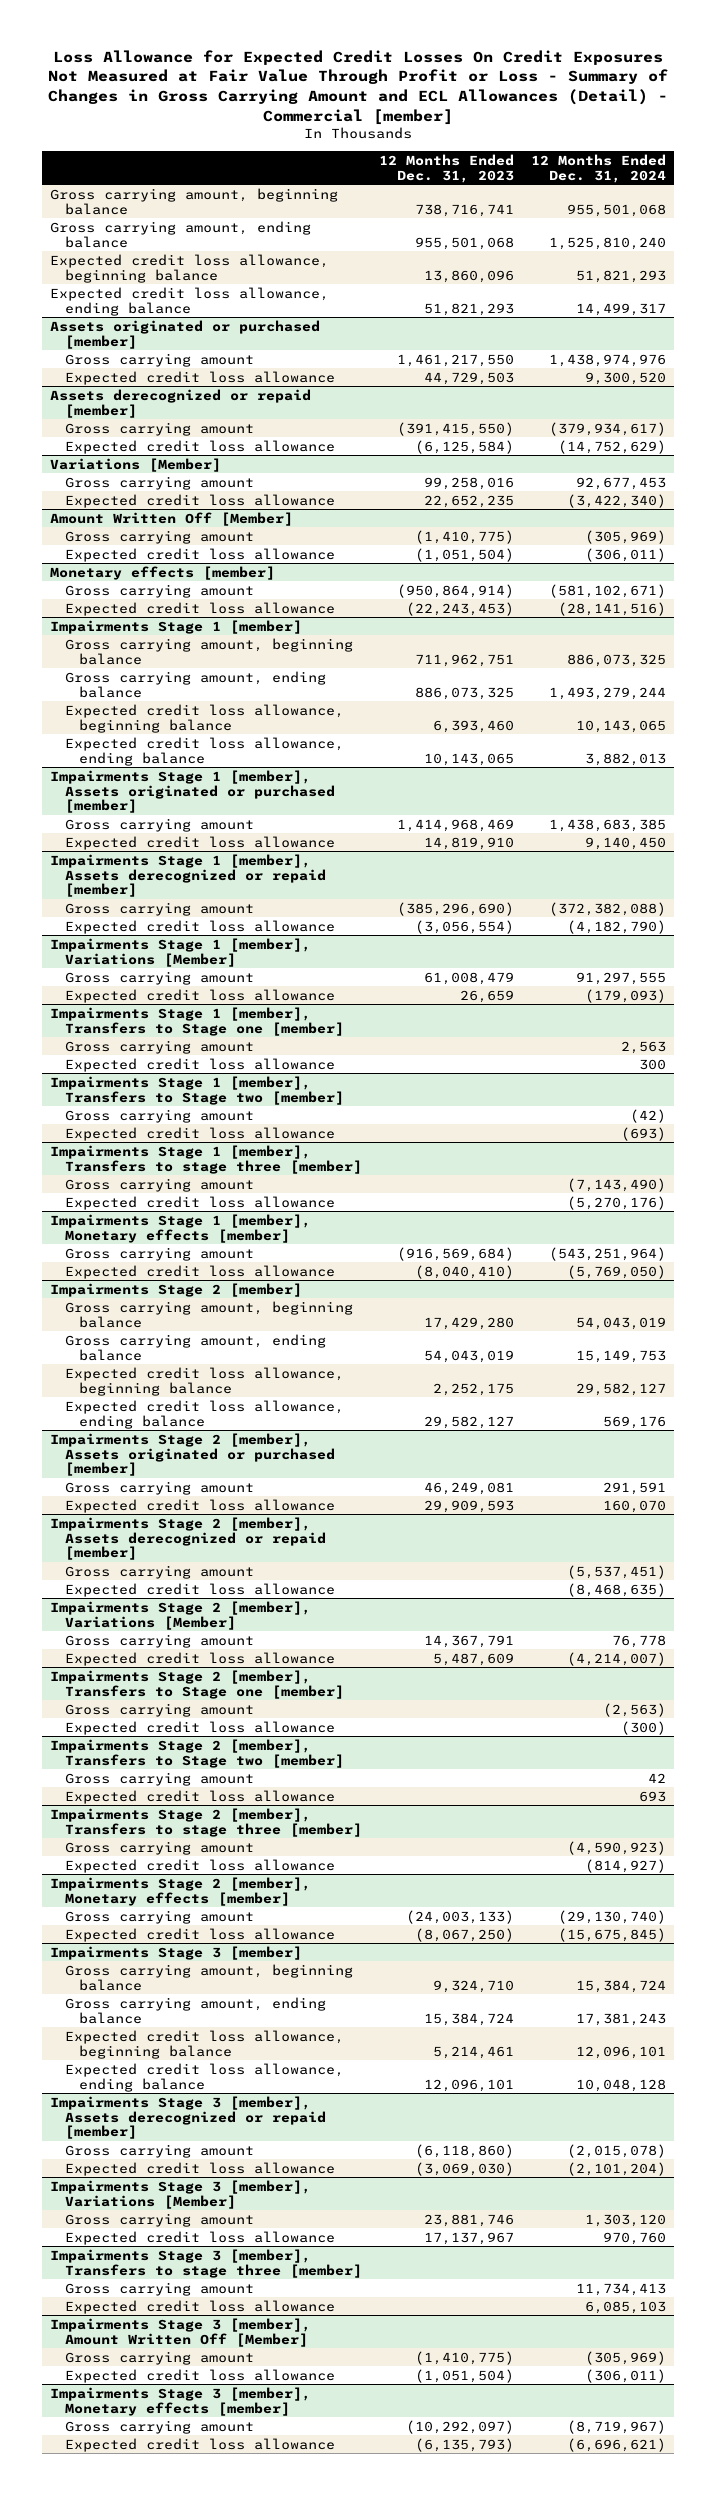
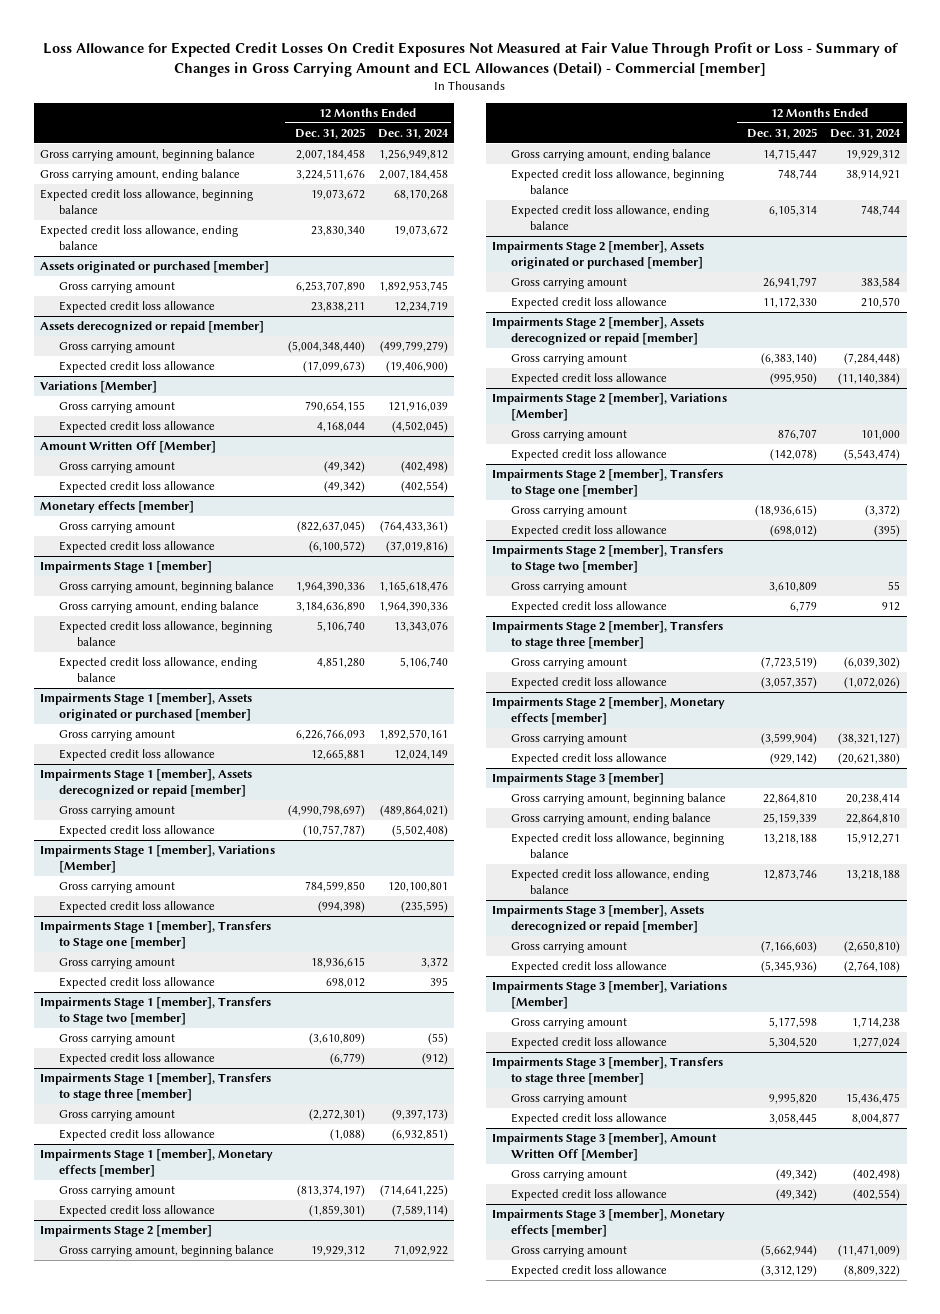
- | 12 Months Ended Dec. 31, 2023 | 12 Months Ended Dec. 31, 2024
+ | 12 Months Ended Dec. 31, 2025 | 12 Months Ended Dec. 31, 2024
- Gross carrying amount, beginning balance | 738,716,741 | 955,501,068
- Gross carrying amount, ending balance | 955,501,068 | 1,525,810,240
- Expected credit loss allowance, beginning balance | 13,860,096 | 51,821,293
- Expected credit loss allowance, ending balance | 51,821,293 | 14,499,317
+ Gross carrying amount, beginning balance | 2,007,184,458 | 1,256,949,812
+ Gross carrying amount, ending balance | 3,224,511,676 | 2,007,184,458
+ Expected credit loss allowance, beginning balance | 19,073,672 | 68,170,268
+ Expected credit loss allowance, ending balance | 23,830,340 | 19,073,672
@ Assets originated or purchased [member]
- Gross carrying amount | 1,461,217,550 | 1,438,974,976
- Expected credit loss allowance | 44,729,503 | 9,300,520
+ Gross carrying amount | 6,253,707,890 | 1,892,953,745
+ Expected credit loss allowance | 23,838,211 | 12,234,719
@ Assets derecognized or repaid [member]
- Gross carrying amount | (391,415,550) | (379,934,617)
- Expected credit loss allowance | (6,125,584) | (14,752,629)
+ Gross carrying amount | (5,004,348,440) | (499,799,279)
+ Expected credit loss allowance | (17,099,673) | (19,406,900)
@ Variations [Member]
- Gross carrying amount | 99,258,016 | 92,677,453
- Expected credit loss allowance | 22,652,235 | (3,422,340)
+ Gross carrying amount | 790,654,155 | 121,916,039
+ Expected credit loss allowance | 4,168,044 | (4,502,045)
@ Amount Written Off [Member]
- Gross carrying amount | (1,410,775) | (305,969)
- Expected credit loss allowance | (1,051,504) | (306,011)
+ Gross carrying amount | (49,342) | (402,498)
+ Expected credit loss allowance | (49,342) | (402,554)
@ Monetary effects [member]
- Gross carrying amount | (950,864,914) | (581,102,671)
- Expected credit loss allowance | (22,243,453) | (28,141,516)
+ Gross carrying amount | (822,637,045) | (764,433,361)
+ Expected credit loss allowance | (6,100,572) | (37,019,816)
@ Impairments Stage 1 [member]
- Gross carrying amount, beginning balance | 711,962,751 | 886,073,325
- Gross carrying amount, ending balance | 886,073,325 | 1,493,279,244
- Expected credit loss allowance, beginning balance | 6,393,460 | 10,143,065
- Expected credit loss allowance, ending balance | 10,143,065 | 3,882,013
+ Gross carrying amount, beginning balance | 1,964,390,336 | 1,165,618,476
+ Gross carrying amount, ending balance | 3,184,636,890 | 1,964,390,336
+ Expected credit loss allowance, beginning balance | 5,106,740 | 13,343,076
+ Expected credit loss allowance, ending balance | 4,851,280 | 5,106,740
@ Impairments Stage 1 [member], Assets originated or purchased [member]
- Gross carrying amount | 1,414,968,469 | 1,438,683,385
- Expected credit loss allowance | 14,819,910 | 9,140,450
+ Gross carrying amount | 6,226,766,093 | 1,892,570,161
+ Expected credit loss allowance | 12,665,881 | 12,024,149
@ Impairments Stage 1 [member], Assets derecognized or repaid [member]
- Gross carrying amount | (385,296,690) | (372,382,088)
- Expected credit loss allowance | (3,056,554) | (4,182,790)
+ Gross carrying amount | (4,990,798,697) | (489,864,021)
+ Expected credit loss allowance | (10,757,787) | (5,502,408)
@ Impairments Stage 1 [member], Variations [Member]
- Gross carrying amount | 61,008,479 | 91,297,555
- Expected credit loss allowance | 26,659 | (179,093)
+ Gross carrying amount | 784,599,850 | 120,100,801
+ Expected credit loss allowance | (994,398) | (235,595)
@ Impairments Stage 1 [member], Transfers to Stage one [member]
- Gross carrying amount | | 2,563
- Expected credit loss allowance | | 300
+ Gross carrying amount | 18,936,615 | 3,372
+ Expected credit loss allowance | 698,012 | 395
@ Impairments Stage 1 [member], Transfers to Stage two [member]
- Gross carrying amount | | (42)
- Expected credit loss allowance | | (693)
+ Gross carrying amount | (3,610,809) | (55)
+ Expected credit loss allowance | (6,779) | (912)
@ Impairments Stage 1 [member], Transfers to stage three [member]
- Gross carrying amount | | (7,143,490)
- Expected credit loss allowance | | (5,270,176)
+ Gross carrying amount | (2,272,301) | (9,397,173)
+ Expected credit loss allowance | (1,088) | (6,932,851)
@ Impairments Stage 1 [member], Monetary effects [member]
- Gross carrying amount | (916,569,684) | (543,251,964)
- Expected credit loss allowance | (8,040,410) | (5,769,050)
+ Gross carrying amount | (813,374,197) | (714,641,225)
+ Expected credit loss allowance | (1,859,301) | (7,589,114)
@ Impairments Stage 2 [member]
- Gross carrying amount, beginning balance | 17,429,280 | 54,043,019
- Gross carrying amount, ending balance | 54,043,019 | 15,149,753
- Expected credit loss allowance, beginning balance | 2,252,175 | 29,582,127
- Expected credit loss allowance, ending balance | 29,582,127 | 569,176
+ Gross carrying amount, beginning balance | 19,929,312 | 71,092,922
+ Gross carrying amount, ending balance | 14,715,447 | 19,929,312
+ Expected credit loss allowance, beginning balance | 748,744 | 38,914,921
+ Expected credit loss allowance, ending balance | 6,105,314 | 748,744
@ Impairments Stage 2 [member], Assets originated or purchased [member]
- Gross carrying amount | 46,249,081 | 291,591
- Expected credit loss allowance | 29,909,593 | 160,070
+ Gross carrying amount | 26,941,797 | 383,584
+ Expected credit loss allowance | 11,172,330 | 210,570
@ Impairments Stage 2 [member], Assets derecognized or repaid [member]
- Gross carrying amount | | (5,537,451)
- Expected credit loss allowance | | (8,468,635)
+ Gross carrying amount | (6,383,140) | (7,284,448)
+ Expected credit loss allowance | (995,950) | (11,140,384)
@ Impairments Stage 2 [member], Variations [Member]
- Gross carrying amount | 14,367,791 | 76,778
- Expected credit loss allowance | 5,487,609 | (4,214,007)
+ Gross carrying amount | 876,707 | 101,000
+ Expected credit loss allowance | (142,078) | (5,543,474)
@ Impairments Stage 2 [member], Transfers to Stage one [member]
- Gross carrying amount | | (2,563)
- Expected credit loss allowance | | (300)
+ Gross carrying amount | (18,936,615) | (3,372)
+ Expected credit loss allowance | (698,012) | (395)
@ Impairments Stage 2 [member], Transfers to Stage two [member]
- Gross carrying amount | | 42
- Expected credit loss allowance | | 693
+ Gross carrying amount | 3,610,809 | 55
+ Expected credit loss allowance | 6,779 | 912
@ Impairments Stage 2 [member], Transfers to stage three [member]
- Gross carrying amount | | (4,590,923)
- Expected credit loss allowance | | (814,927)
+ Gross carrying amount | (7,723,519) | (6,039,302)
+ Expected credit loss allowance | (3,057,357) | (1,072,026)
@ Impairments Stage 2 [member], Monetary effects [member]
- Gross carrying amount | (24,003,133) | (29,130,740)
- Expected credit loss allowance | (8,067,250) | (15,675,845)
+ Gross carrying amount | (3,599,904) | (38,321,127)
+ Expected credit loss allowance | (929,142) | (20,621,380)
@ Impairments Stage 3 [member]
- Gross carrying amount, beginning balance | 9,324,710 | 15,384,724
- Gross carrying amount, ending balance | 15,384,724 | 17,381,243
- Expected credit loss allowance, beginning balance | 5,214,461 | 12,096,101
- Expected credit loss allowance, ending balance | 12,096,101 | 10,048,128
+ Gross carrying amount, beginning balance | 22,864,810 | 20,238,414
+ Gross carrying amount, ending balance | 25,159,339 | 22,864,810
+ Expected credit loss allowance, beginning balance | 13,218,188 | 15,912,271
+ Expected credit loss allowance, ending balance | 12,873,746 | 13,218,188
@ Impairments Stage 3 [member], Assets derecognized or repaid [member]
- Gross carrying amount | (6,118,860) | (2,015,078)
- Expected credit loss allowance | (3,069,030) | (2,101,204)
+ Gross carrying amount | (7,166,603) | (2,650,810)
+ Expected credit loss allowance | (5,345,936) | (2,764,108)
@ Impairments Stage 3 [member], Variations [Member]
- Gross carrying amount | 23,881,746 | 1,303,120
- Expected credit loss allowance | 17,137,967 | 970,760
+ Gross carrying amount | 5,177,598 | 1,714,238
+ Expected credit loss allowance | 5,304,520 | 1,277,024
@ Impairments Stage 3 [member], Transfers to stage three [member]
- Gross carrying amount | | 11,734,413
- Expected credit loss allowance | | 6,085,103
+ Gross carrying amount | 9,995,820 | 15,436,475
+ Expected credit loss allowance | 3,058,445 | 8,004,877
@ Impairments Stage 3 [member], Amount Written Off [Member]
- Gross carrying amount | (1,410,775) | (305,969)
- Expected credit loss allowance | (1,051,504) | (306,011)
+ Gross carrying amount | (49,342) | (402,498)
+ Expected credit loss allowance | (49,342) | (402,554)
@ Impairments Stage 3 [member], Monetary effects [member]
- Gross carrying amount | (10,292,097) | (8,719,967)
- Expected credit loss allowance | (6,135,793) | (6,696,621)
+ Gross carrying amount | (5,662,944) | (11,471,009)
+ Expected credit loss allowance | (3,312,129) | (8,809,322)

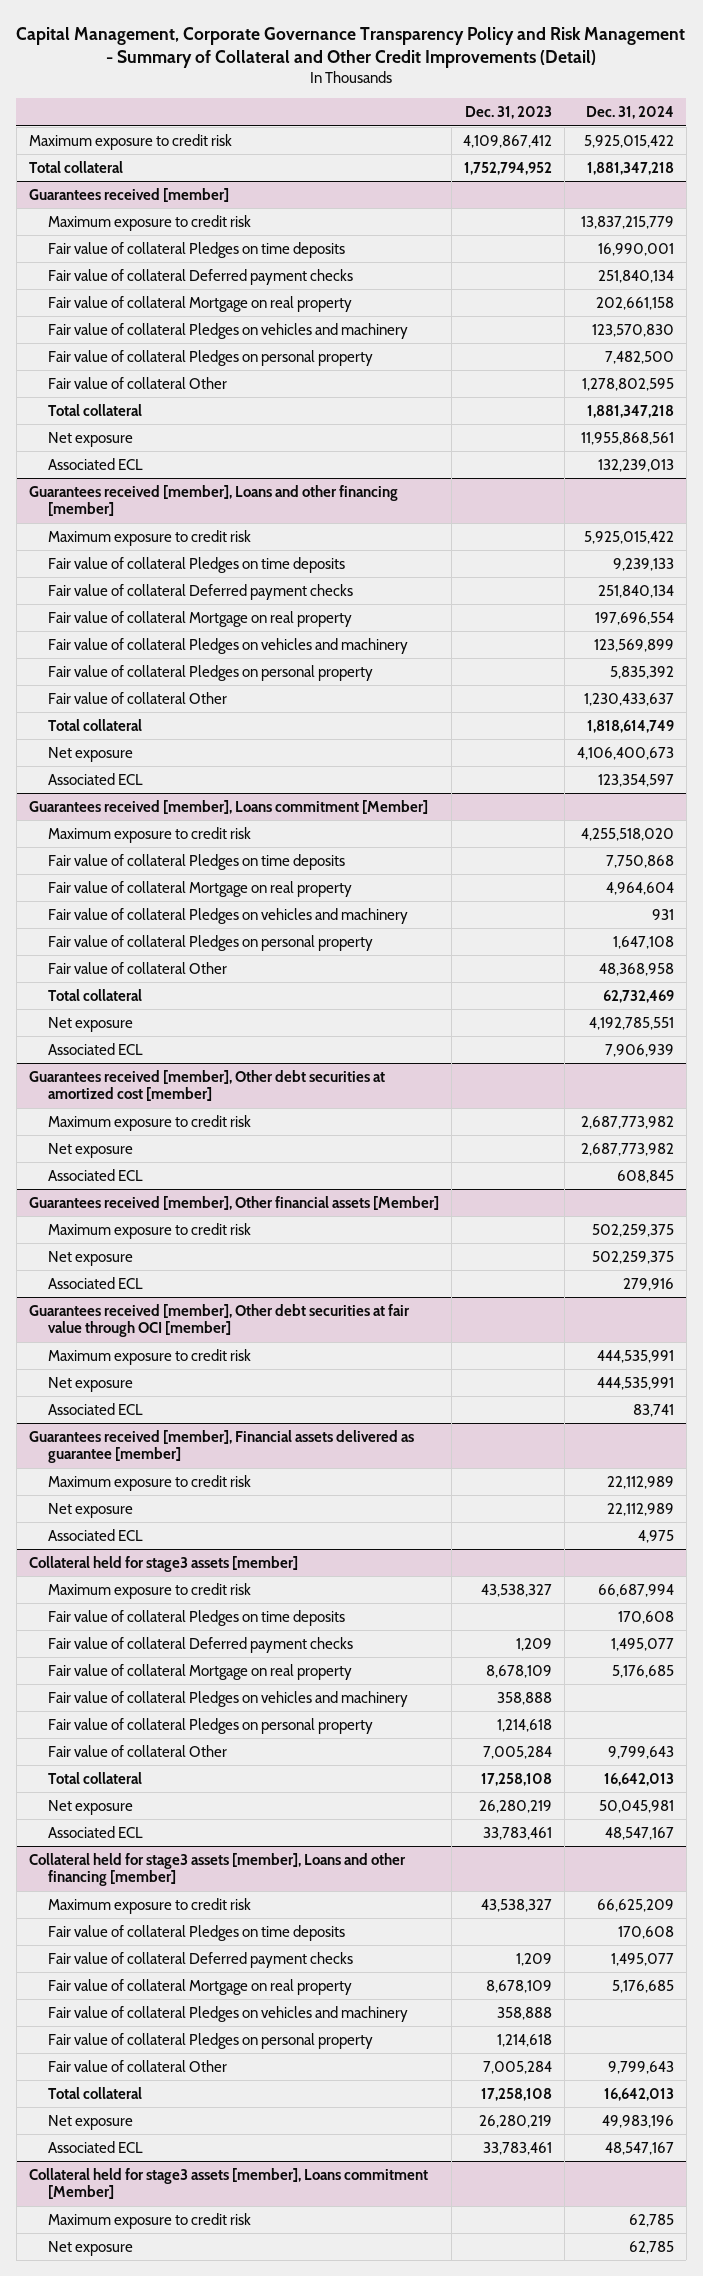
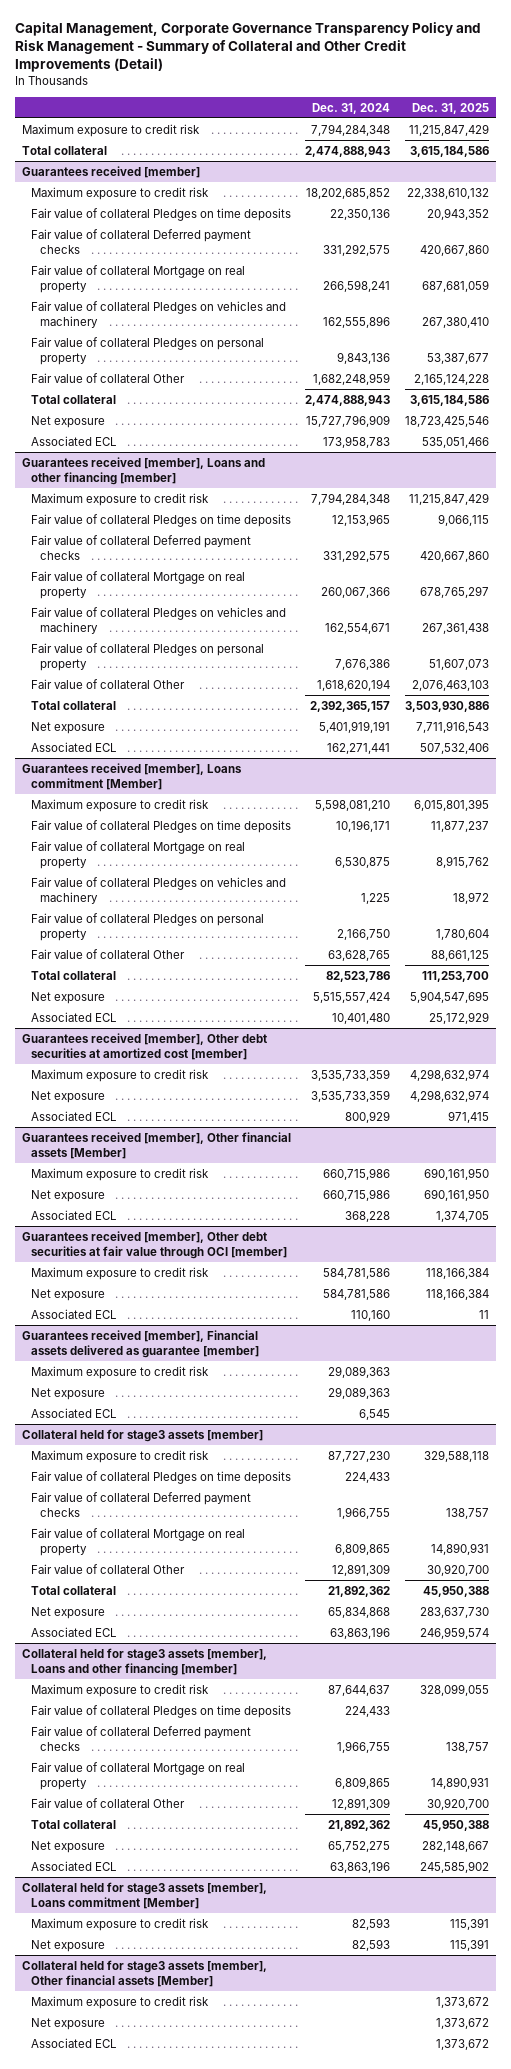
- | Dec. 31, 2023 | Dec. 31, 2024
+ | Dec. 31, 2024 | Dec. 31, 2025
- Maximum exposure to credit risk | 4,109,867,412 | 5,925,015,422
- Total collateral | 1,752,794,952 | 1,881,347,218
+ Maximum exposure to credit risk | 7,794,284,348 | 11,215,847,429
+ Total collateral | 2,474,888,943 | 3,615,184,586
@ Guarantees received [member]
- Maximum exposure to credit risk | | 13,837,215,779
- Fair value of collateral Pledges on time deposits | | 16,990,001
- Fair value of collateral Deferred payment checks | | 251,840,134
- Fair value of collateral Mortgage on real property | | 202,661,158
- Fair value of collateral Pledges on vehicles and machinery | | 123,570,830
- Fair value of collateral Pledges on personal property | | 7,482,500
- Fair value of collateral Other | | 1,278,802,595
- Total collateral | | 1,881,347,218
- Net exposure | | 11,955,868,561
- Associated ECL | | 132,239,013
+ Maximum exposure to credit risk | 18,202,685,852 | 22,338,610,132
+ Fair value of collateral Pledges on time deposits | 22,350,136 | 20,943,352
+ Fair value of collateral Deferred payment checks | 331,292,575 | 420,667,860
+ Fair value of collateral Mortgage on real property | 266,598,241 | 687,681,059
+ Fair value of collateral Pledges on vehicles and machinery | 162,555,896 | 267,380,410
+ Fair value of collateral Pledges on personal property | 9,843,136 | 53,387,677
+ Fair value of collateral Other | 1,682,248,959 | 2,165,124,228
+ Total collateral | 2,474,888,943 | 3,615,184,586
+ Net exposure | 15,727,796,909 | 18,723,425,546
+ Associated ECL | 173,958,783 | 535,051,466
@ Guarantees received [member], Loans and other financing [member]
- Maximum exposure to credit risk | | 5,925,015,422
- Fair value of collateral Pledges on time deposits | | 9,239,133
- Fair value of collateral Deferred payment checks | | 251,840,134
- Fair value of collateral Mortgage on real property | | 197,696,554
- Fair value of collateral Pledges on vehicles and machinery | | 123,569,899
- Fair value of collateral Pledges on personal property | | 5,835,392
- Fair value of collateral Other | | 1,230,433,637
- Total collateral | | 1,818,614,749
- Net exposure | | 4,106,400,673
- Associated ECL | | 123,354,597
+ Maximum exposure to credit risk | 7,794,284,348 | 11,215,847,429
+ Fair value of collateral Pledges on time deposits | 12,153,965 | 9,066,115
+ Fair value of collateral Deferred payment checks | 331,292,575 | 420,667,860
+ Fair value of collateral Mortgage on real property | 260,067,366 | 678,765,297
+ Fair value of collateral Pledges on vehicles and machinery | 162,554,671 | 267,361,438
+ Fair value of collateral Pledges on personal property | 7,676,386 | 51,607,073
+ Fair value of collateral Other | 1,618,620,194 | 2,076,463,103
+ Total collateral | 2,392,365,157 | 3,503,930,886
+ Net exposure | 5,401,919,191 | 7,711,916,543
+ Associated ECL | 162,271,441 | 507,532,406
@ Guarantees received [member], Loans commitment [Member]
- Maximum exposure to credit risk | | 4,255,518,020
- Fair value of collateral Pledges on time deposits | | 7,750,868
- Fair value of collateral Mortgage on real property | | 4,964,604
- Fair value of collateral Pledges on vehicles and machinery | | 931
- Fair value of collateral Pledges on personal property | | 1,647,108
- Fair value of collateral Other | | 48,368,958
- Total collateral | | 62,732,469
- Net exposure | | 4,192,785,551
- Associated ECL | | 7,906,939
+ Maximum exposure to credit risk | 5,598,081,210 | 6,015,801,395
+ Fair value of collateral Pledges on time deposits | 10,196,171 | 11,877,237
+ Fair value of collateral Mortgage on real property | 6,530,875 | 8,915,762
+ Fair value of collateral Pledges on vehicles and machinery | 1,225 | 18,972
+ Fair value of collateral Pledges on personal property | 2,166,750 | 1,780,604
+ Fair value of collateral Other | 63,628,765 | 88,661,125
+ Total collateral | 82,523,786 | 111,253,700
+ Net exposure | 5,515,557,424 | 5,904,547,695
+ Associated ECL | 10,401,480 | 25,172,929
@ Guarantees received [member], Other debt securities at amortized cost [member]
- Maximum exposure to credit risk | | 2,687,773,982
- Net exposure | | 2,687,773,982
- Associated ECL | | 608,845
+ Maximum exposure to credit risk | 3,535,733,359 | 4,298,632,974
+ Net exposure | 3,535,733,359 | 4,298,632,974
+ Associated ECL | 800,929 | 971,415
@ Guarantees received [member], Other financial assets [Member]
- Maximum exposure to credit risk | | 502,259,375
- Net exposure | | 502,259,375
- Associated ECL | | 279,916
+ Maximum exposure to credit risk | 660,715,986 | 690,161,950
+ Net exposure | 660,715,986 | 690,161,950
+ Associated ECL | 368,228 | 1,374,705
@ Guarantees received [member], Other debt securities at fair value through OCI [member]
- Maximum exposure to credit risk | | 444,535,991
- Net exposure | | 444,535,991
- Associated ECL | | 83,741
+ Maximum exposure to credit risk | 584,781,586 | 118,166,384
+ Net exposure | 584,781,586 | 118,166,384
+ Associated ECL | 110,160 | 11
@ Guarantees received [member], Financial assets delivered as guarantee [member]
- Maximum exposure to credit risk | | 22,112,989
- Net exposure | | 22,112,989
- Associated ECL | | 4,975
+ Maximum exposure to credit risk | 29,089,363 |
+ Net exposure | 29,089,363 |
+ Associated ECL | 6,545 |
@ Collateral held for stage3 assets [member]
- Maximum exposure to credit risk | 43,538,327 | 66,687,994
- Fair value of collateral Pledges on time deposits | | 170,608
- Fair value of collateral Deferred payment checks | 1,209 | 1,495,077
- Fair value of collateral Mortgage on real property | 8,678,109 | 5,176,685
- Fair value of collateral Pledges on vehicles and machinery | 358,888 |
- Fair value of collateral Pledges on personal property | 1,214,618 |
- Fair value of collateral Other | 7,005,284 | 9,799,643
- Total collateral | 17,258,108 | 16,642,013
- Net exposure | 26,280,219 | 50,045,981
- Associated ECL | 33,783,461 | 48,547,167
+ Maximum exposure to credit risk | 87,727,230 | 329,588,118
+ Fair value of collateral Pledges on time deposits | 224,433 |
+ Fair value of collateral Deferred payment checks | 1,966,755 | 138,757
+ Fair value of collateral Mortgage on real property | 6,809,865 | 14,890,931
+ Fair value of collateral Other | 12,891,309 | 30,920,700
+ Total collateral | 21,892,362 | 45,950,388
+ Net exposure | 65,834,868 | 283,637,730
+ Associated ECL | 63,863,196 | 246,959,574
@ Collateral held for stage3 assets [member], Loans and other financing [member]
- Maximum exposure to credit risk | 43,538,327 | 66,625,209
- Fair value of collateral Pledges on time deposits | | 170,608
- Fair value of collateral Deferred payment checks | 1,209 | 1,495,077
- Fair value of collateral Mortgage on real property | 8,678,109 | 5,176,685
- Fair value of collateral Pledges on vehicles and machinery | 358,888 |
- Fair value of collateral Pledges on personal property | 1,214,618 |
- Fair value of collateral Other | 7,005,284 | 9,799,643
- Total collateral | 17,258,108 | 16,642,013
- Net exposure | 26,280,219 | 49,983,196
- Associated ECL | 33,783,461 | 48,547,167
+ Maximum exposure to credit risk | 87,644,637 | 328,099,055
+ Fair value of collateral Pledges on time deposits | 224,433 |
+ Fair value of collateral Deferred payment checks | 1,966,755 | 138,757
+ Fair value of collateral Mortgage on real property | 6,809,865 | 14,890,931
+ Fair value of collateral Other | 12,891,309 | 30,920,700
+ Total collateral | 21,892,362 | 45,950,388
+ Net exposure | 65,752,275 | 282,148,667
+ Associated ECL | 63,863,196 | 245,585,902
@ Collateral held for stage3 assets [member], Loans commitment [Member]
- Maximum exposure to credit risk | | 62,785
- Net exposure | | 62,785
+ Maximum exposure to credit risk | 82,593 | 115,391
+ Net exposure | 82,593 | 115,391
+ Collateral held for stage3 assets [member], Other financial assets [Member]
+ Maximum exposure to credit risk | | 1,373,672
+ Net exposure | | 1,373,672
+ Associated ECL | | 1,373,672

